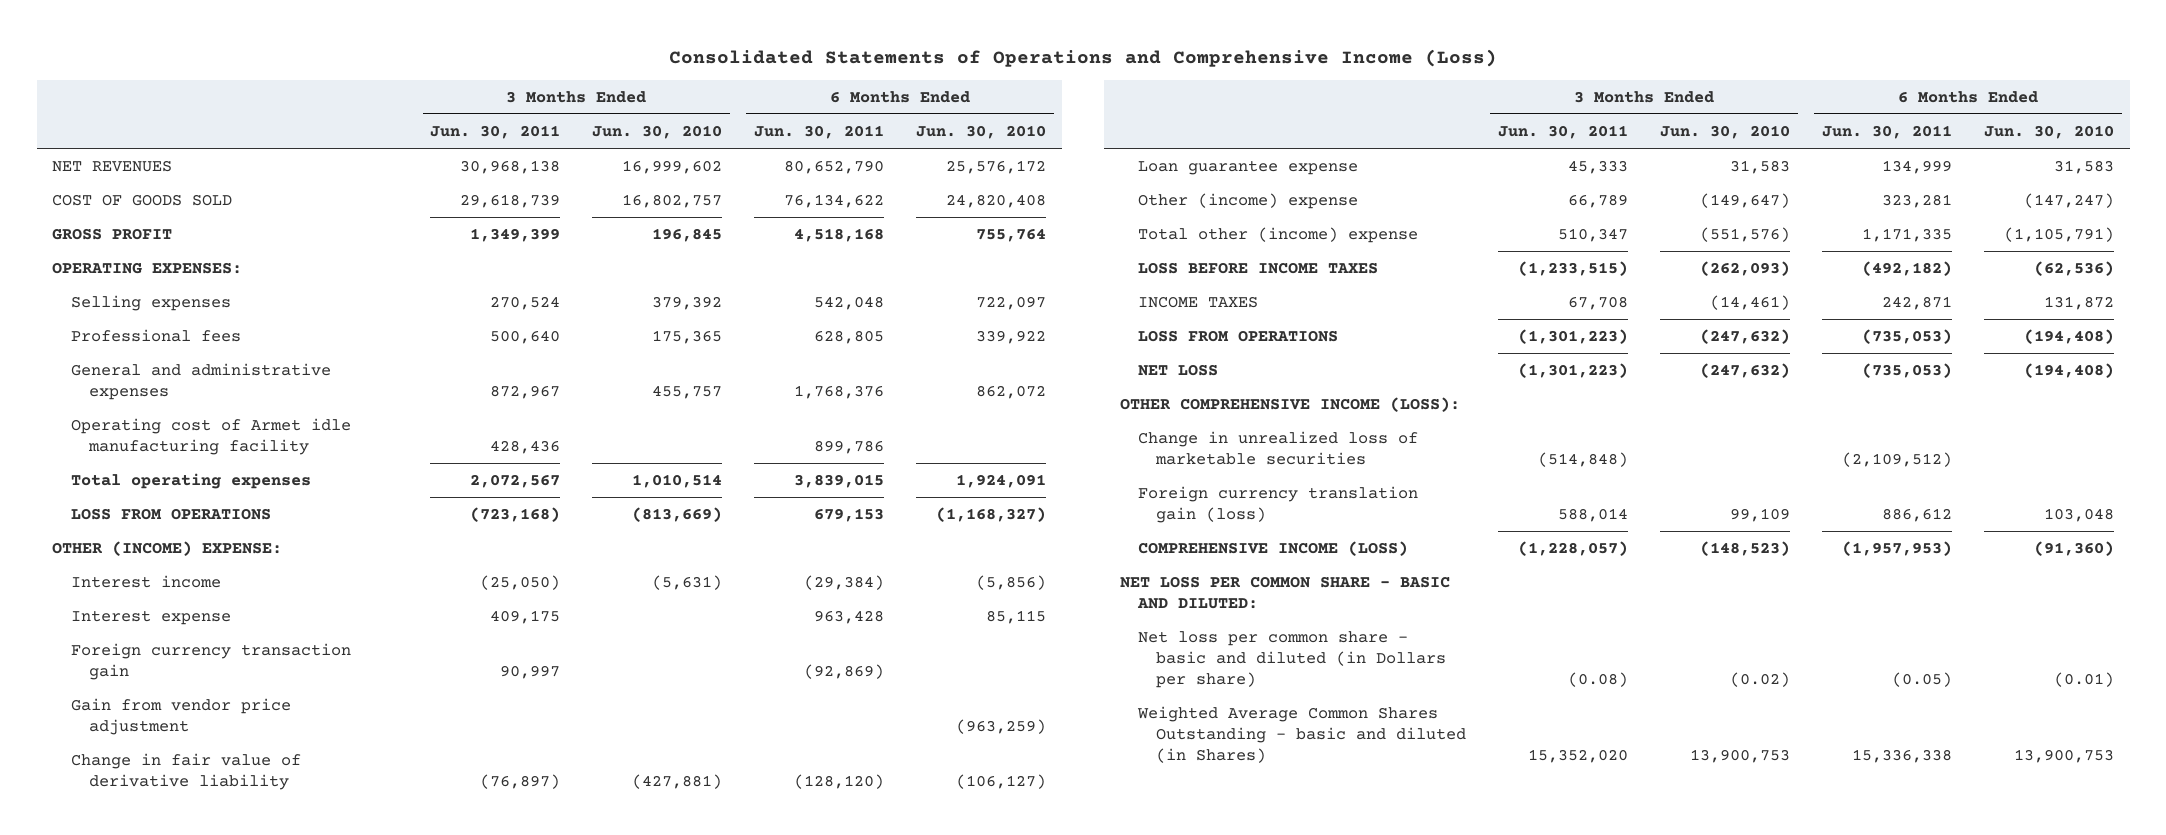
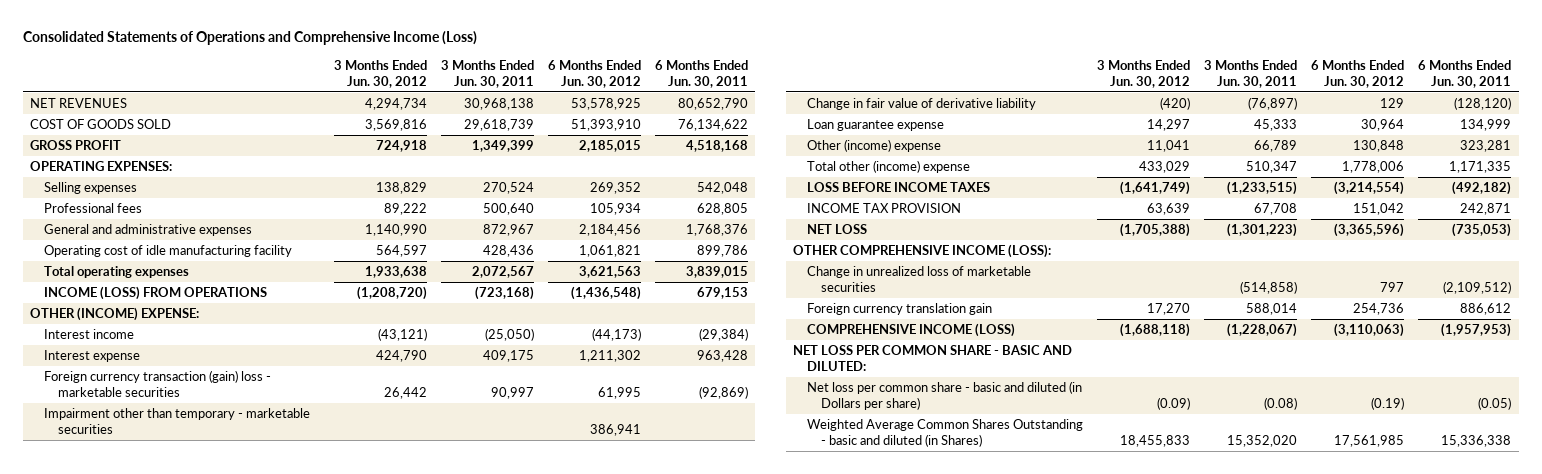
- | 3 Months Ended Jun. 30, 2011 | 3 Months Ended Jun. 30, 2010 | 6 Months Ended Jun. 30, 2011 | 6 Months Ended Jun. 30, 2010
+ | 3 Months Ended Jun. 30, 2012 | 3 Months Ended Jun. 30, 2011 | 6 Months Ended Jun. 30, 2012 | 6 Months Ended Jun. 30, 2011
- Operating cost of Armet idle manufacturing facility | 428,436 | | 899,786 |
+ Operating cost of idle manufacturing facility | 564,597 | 428,436 | 1,061,821 | 899,786
- LOSS FROM OPERATIONS | (723,168) | (813,669) | 679,153 | (1,168,327)
+ INCOME (LOSS) FROM OPERATIONS | (1,208,720) | (723,168) | (1,436,548) | 679,153
- Foreign currency transaction gain | 90,997 | | (92,869) |
- Gain from vendor price adjustment | | | | (963,259)
+ Foreign currency transaction (gain) loss - marketable securities | 26,442 | 90,997 | 61,995 | (92,869)
+ Impairment other than temporary - marketable securities | | | 386,941 |
- INCOME TAXES | 67,708 | (14,461) | 242,871 | 131,872
- LOSS FROM OPERATIONS | (1,301,223) | (247,632) | (735,053) | (194,408)
+ INCOME TAX PROVISION | 63,639 | 67,708 | 151,042 | 242,871
- Change in unrealized loss of marketable securities | (514,848) | | (2,109,512) |
- Foreign currency translation gain (loss) | 588,014 | 99,109 | 886,612 | 103,048
- COMPREHENSIVE INCOME (LOSS) | (1,228,057) | (148,523) | (1,957,953) | (91,360)
+ Change in unrealized loss of marketable securities | | (514,858) | 797 | (2,109,512)
+ Foreign currency translation gain | 17,270 | 588,014 | 254,736 | 886,612
+ COMPREHENSIVE INCOME (LOSS) | (1,688,118) | (1,228,067) | (3,110,063) | (1,957,953)

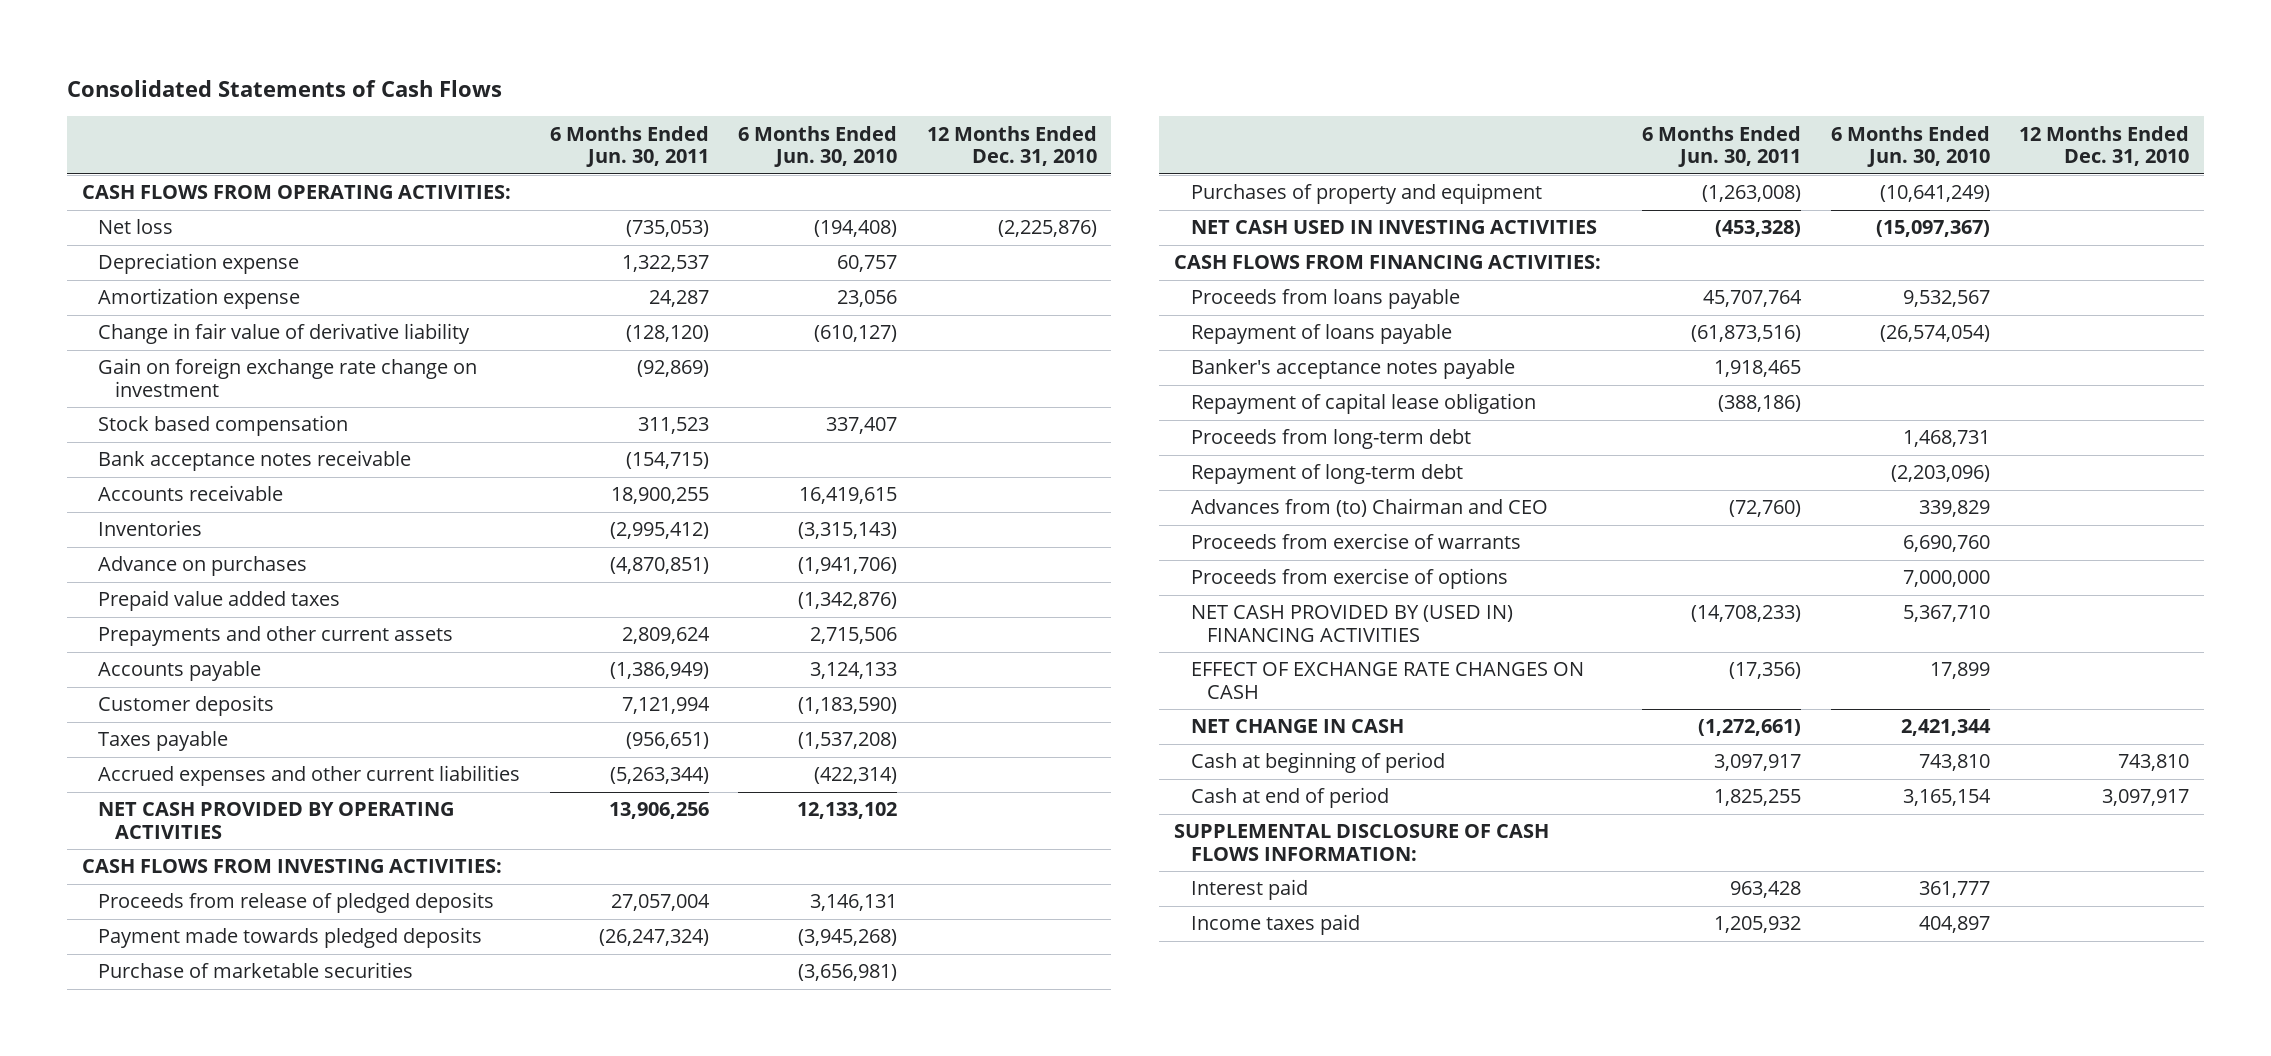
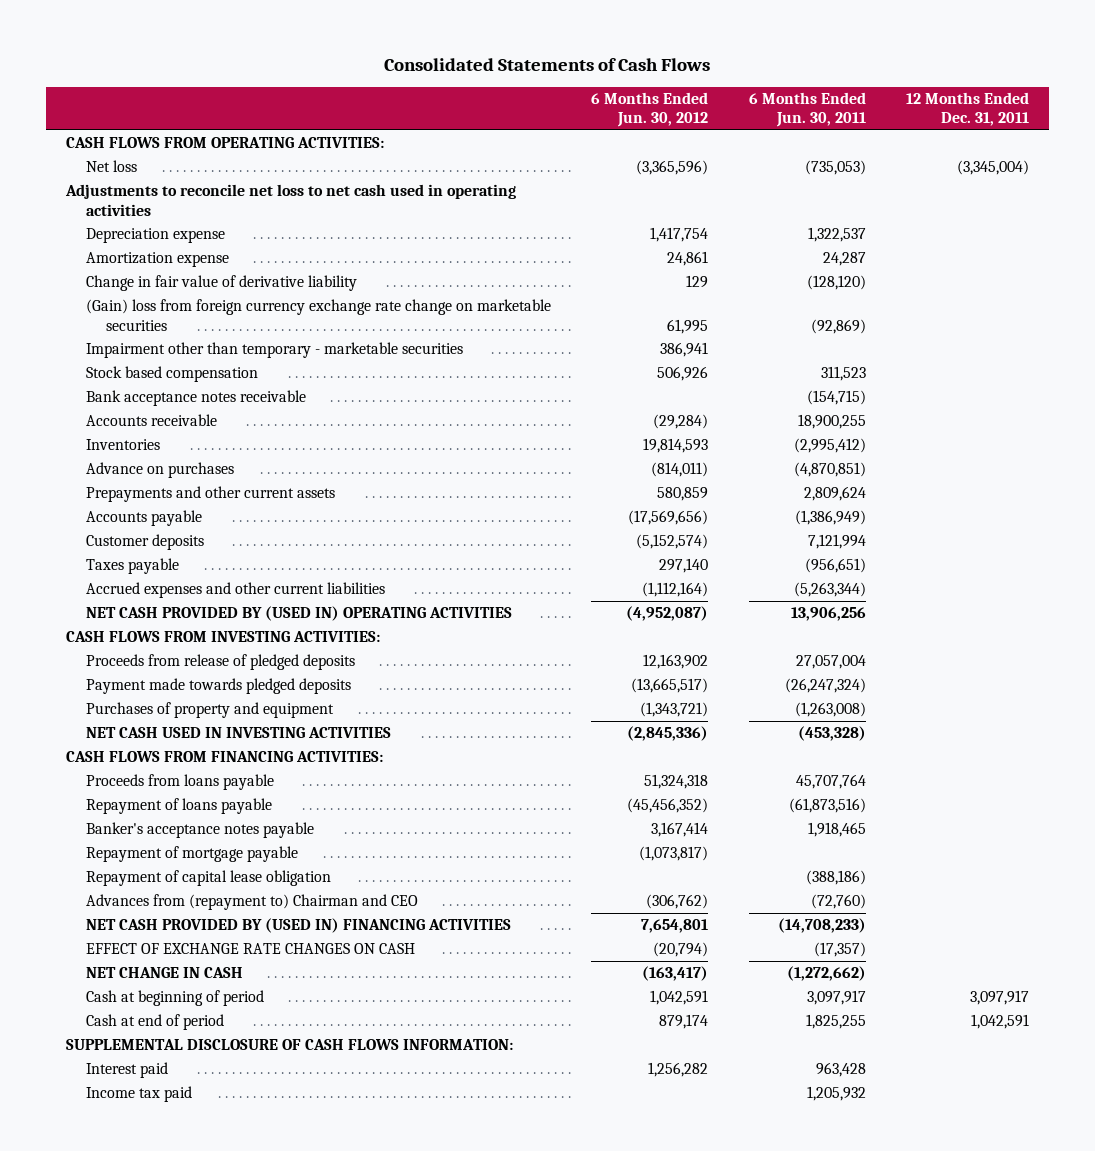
- | 6 Months Ended Jun. 30, 2011 | 6 Months Ended Jun. 30, 2010 | 12 Months Ended Dec. 31, 2010
+ | 6 Months Ended Jun. 30, 2012 | 6 Months Ended Jun. 30, 2011 | 12 Months Ended Dec. 31, 2011
+ Adjustments to reconcile net loss to net cash used in operating activities
- Gain on foreign exchange rate change on investment | (92,869) | |
+ (Gain) loss from foreign currency exchange rate change on marketable securities | 61,995 | (92,869) |
+ Impairment other than temporary - marketable securities | 386,941 | |
- Prepaid value added taxes | | (1,342,876) |
- NET CASH PROVIDED BY OPERATING ACTIVITIES | 13,906,256 | 12,133,102 |
+ NET CASH PROVIDED BY (USED IN) OPERATING ACTIVITIES | (4,952,087) | 13,906,256 |
- Purchase of marketable securities | | (3,656,981) |
+ Repayment of mortgage payable | (1,073,817) | |
- Proceeds from long-term debt | | 1,468,731 |
- Repayment of long-term debt | | (2,203,096) |
- Advances from (to) Chairman and CEO | (72,760) | 339,829 |
- Proceeds from exercise of warrants | | 6,690,760 |
- Proceeds from exercise of options | | 7,000,000 |
+ Advances from (repayment to) Chairman and CEO | (306,762) | (72,760) |
- EFFECT OF EXCHANGE RATE CHANGES ON CASH | (17,356) | 17,899 |
- NET CHANGE IN CASH | (1,272,661) | 2,421,344 |
+ EFFECT OF EXCHANGE RATE CHANGES ON CASH | (20,794) | (17,357) |
+ NET CHANGE IN CASH | (163,417) | (1,272,662) |
- Income taxes paid | 1,205,932 | 404,897 |
+ Income tax paid | | 1,205,932 |

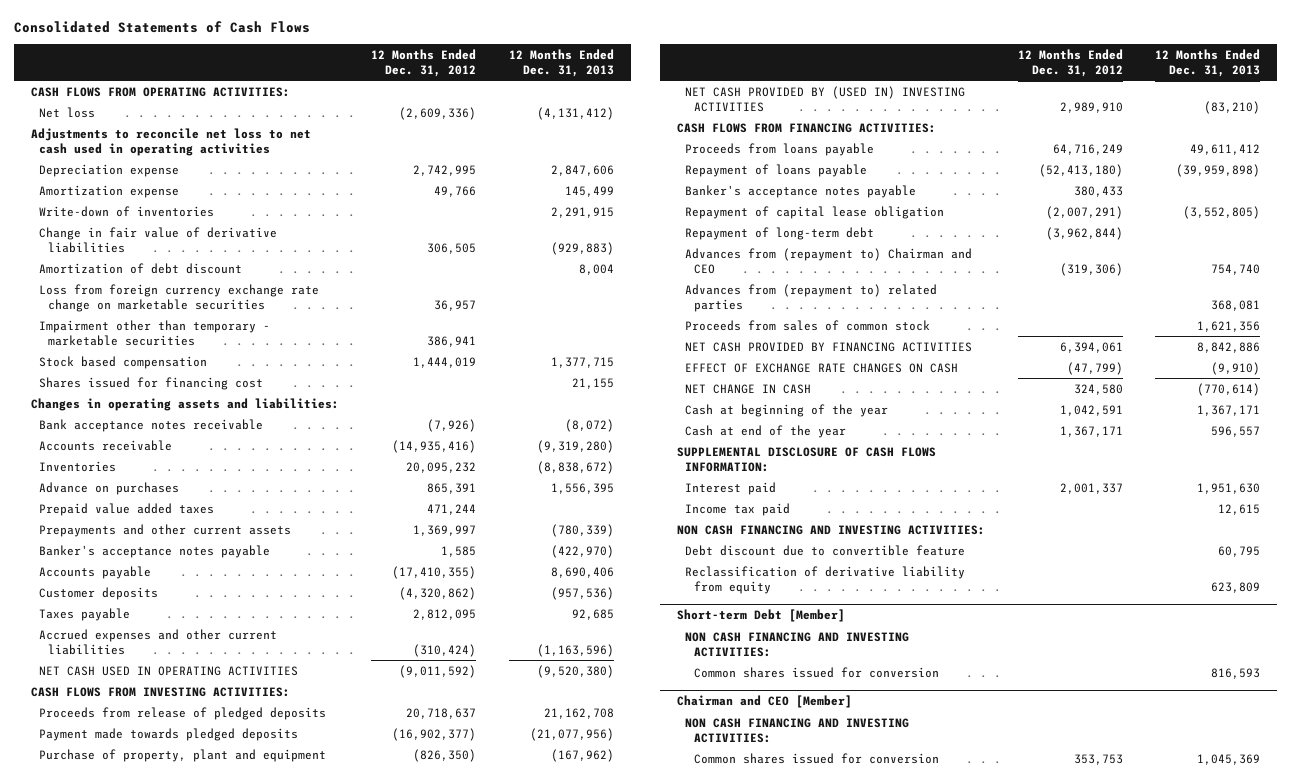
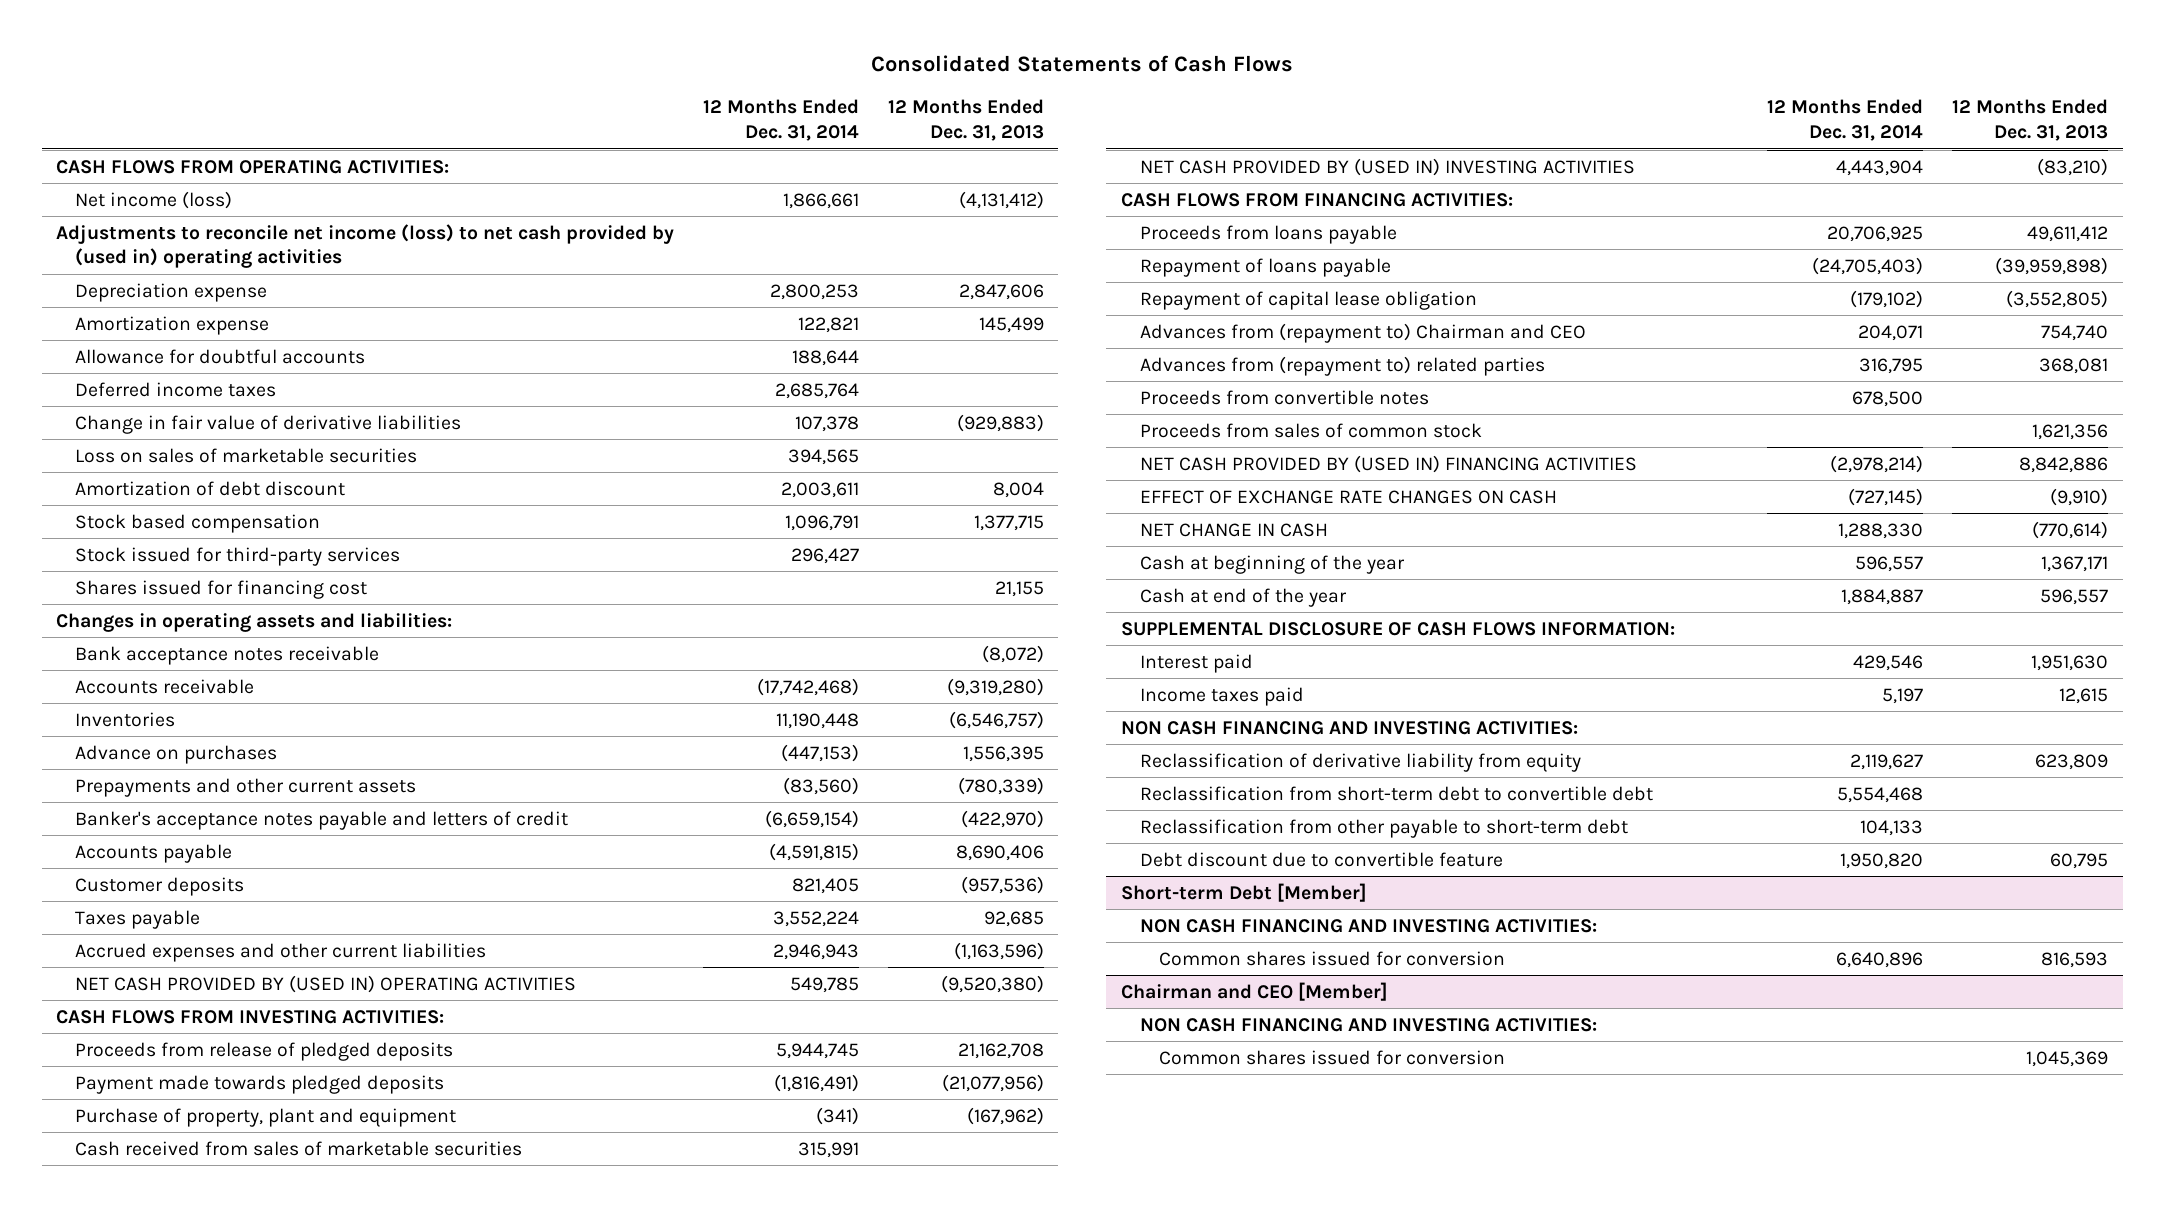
- | 12 Months Ended Dec. 31, 2012 | 12 Months Ended Dec. 31, 2013
+ | 12 Months Ended Dec. 31, 2014 | 12 Months Ended Dec. 31, 2013
- Net loss | (2,609,336) | (4,131,412)
- Adjustments to reconcile net loss to net cash used in operating activities
+ Net income (loss) | 1,866,661 | (4,131,412)
+ Adjustments to reconcile net income (loss) to net cash provided by (used in) operating activities
- Write-down of inventories | | 2,291,915
+ Allowance for doubtful accounts | 188,644 |
+ Deferred income taxes | 2,685,764 |
+ Loss on sales of marketable securities | 394,565 |
- Loss from foreign currency exchange rate change on marketable securities | 36,957 |
- Impairment other than temporary - marketable securities | 386,941 |
+ Stock issued for third-party services | 296,427 |
- Inventories | 20,095,232 | (8,838,672)
+ Inventories | 11,190,448 | (6,546,757)
- Prepaid value added taxes | 471,244 |
- Banker's acceptance notes payable | 1,585 | (422,970)
+ Banker's acceptance notes payable and letters of credit | (6,659,154) | (422,970)
- NET CASH USED IN OPERATING ACTIVITIES | (9,011,592) | (9,520,380)
+ NET CASH PROVIDED BY (USED IN) OPERATING ACTIVITIES | 549,785 | (9,520,380)
+ Cash received from sales of marketable securities | 315,991 |
- Banker's acceptance notes payable | 380,433 |
- Repayment of long-term debt | (3,962,844) |
+ Proceeds from convertible notes | 678,500 |
- NET CASH PROVIDED BY FINANCING ACTIVITIES | 6,394,061 | 8,842,886
+ NET CASH PROVIDED BY (USED IN) FINANCING ACTIVITIES | (2,978,214) | 8,842,886
- Income tax paid | | 12,615
+ Income taxes paid | 5,197 | 12,615
+ Reclassification from short-term debt to convertible debt | 5,554,468 |
+ Reclassification from other payable to short-term debt | 104,133 |
moved down: Debt discount due to convertible feature | 1,950,820 | 60,795

